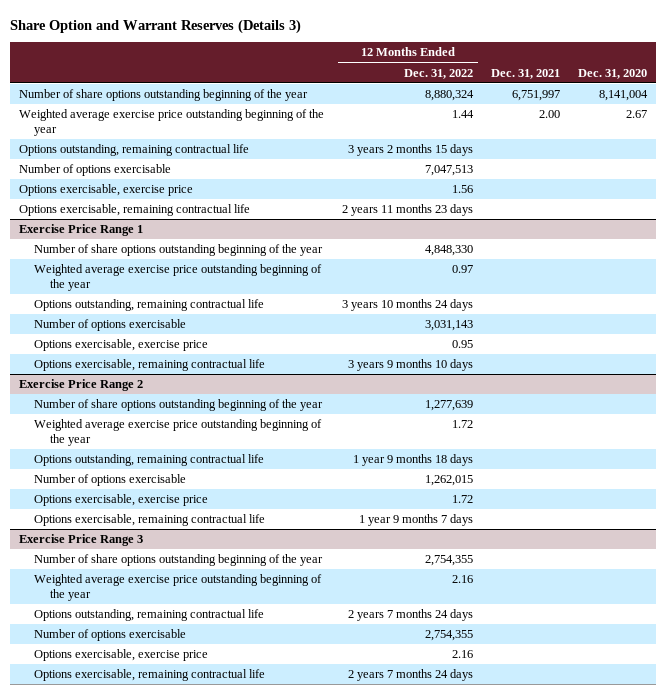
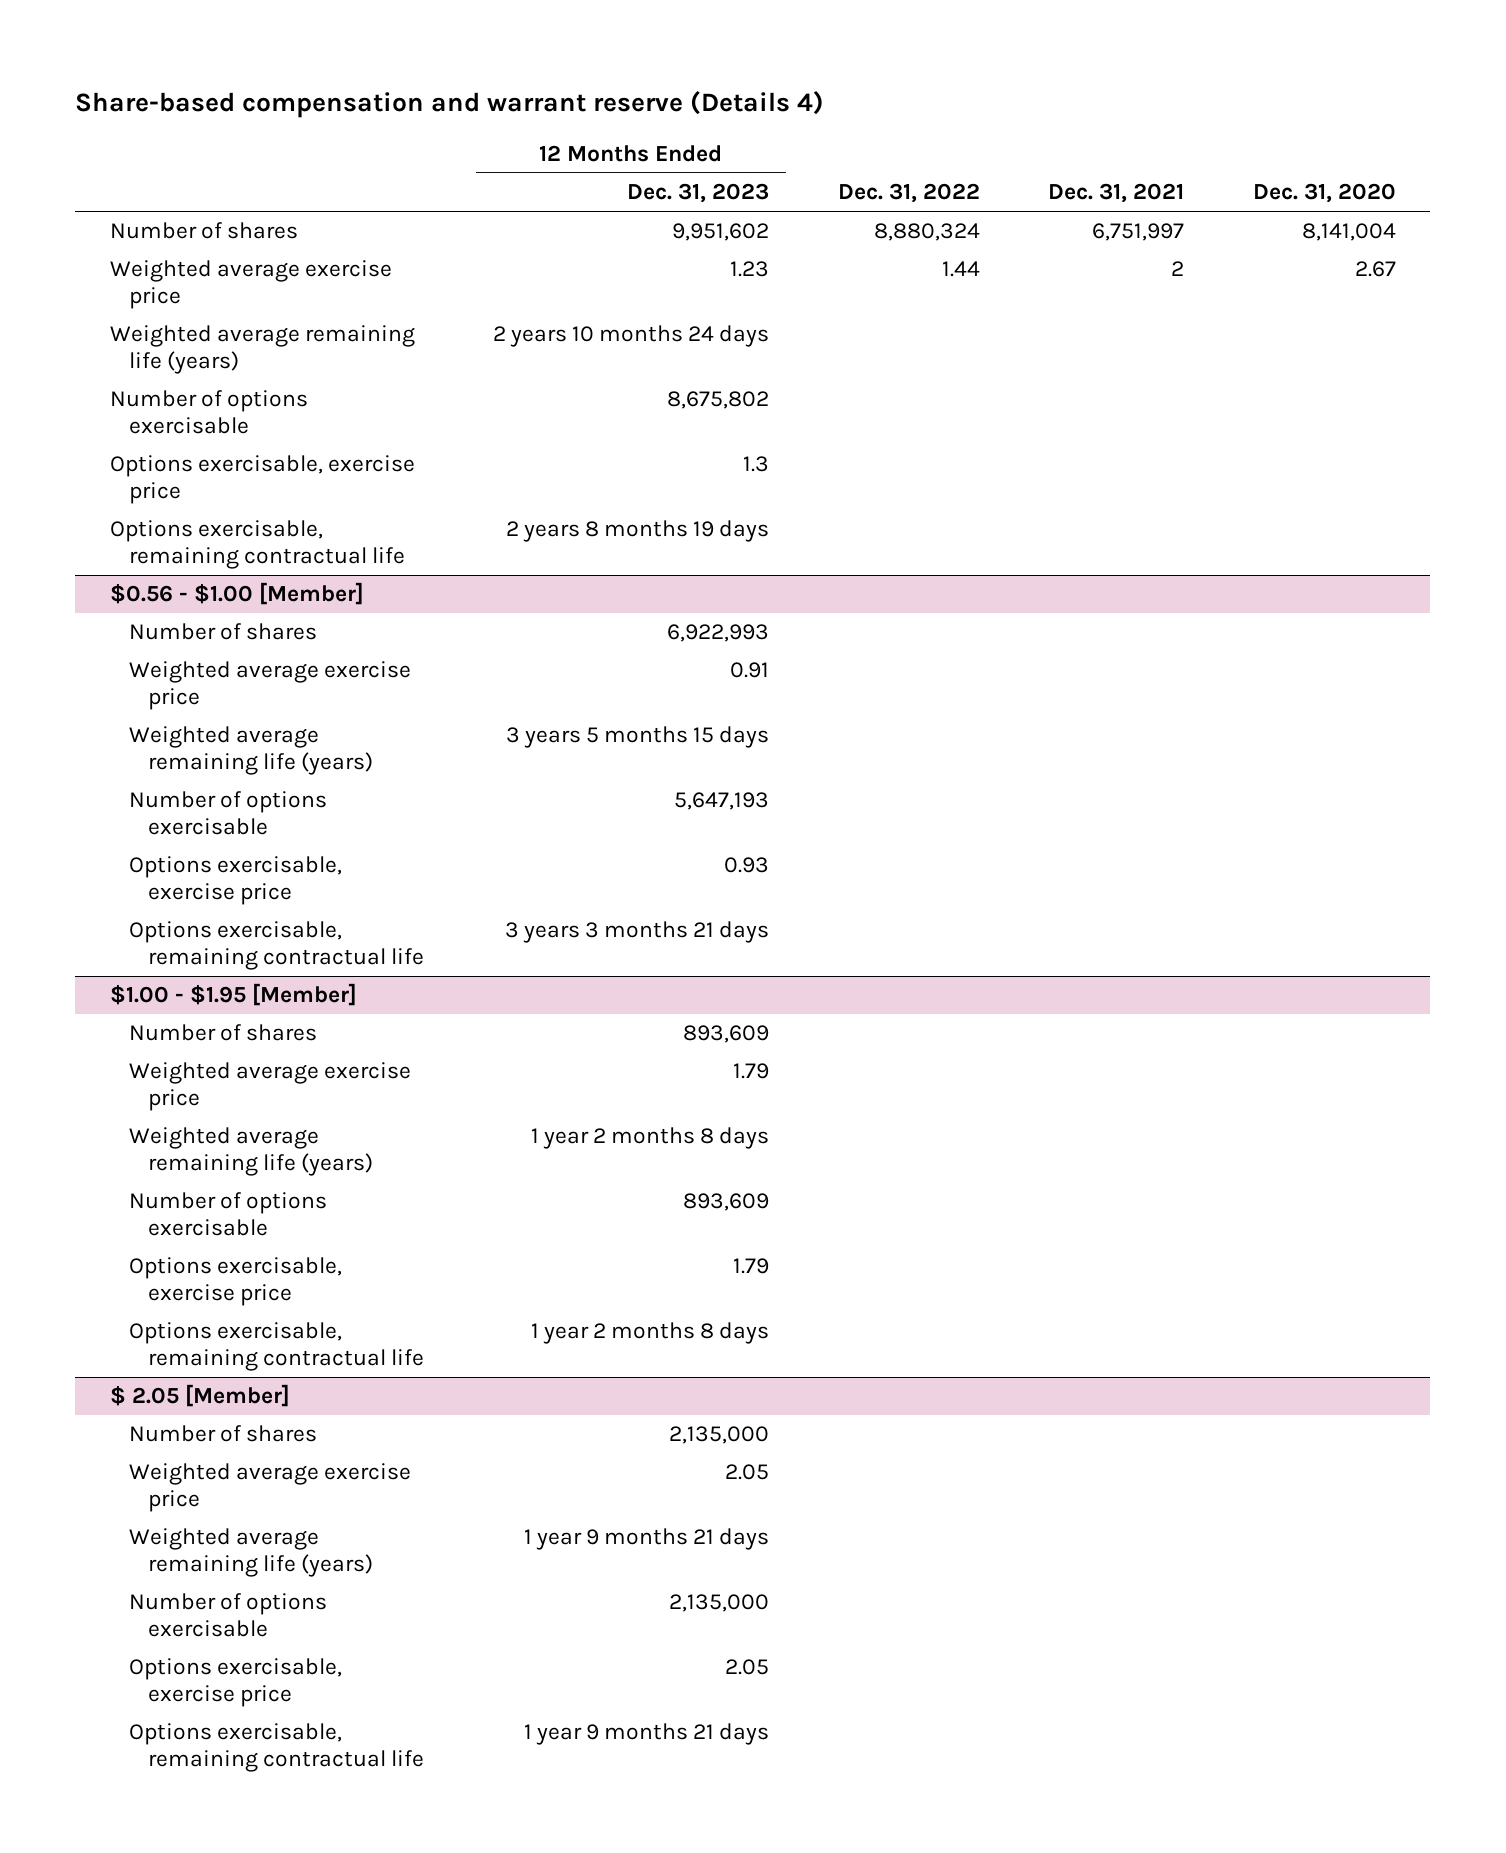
- Share Option and Warrant Reserves (Details 3)
+ Share-based compensation and warrant reserve (Details 4)
- | 12 Months Ended Dec. 31, 2022 | Dec. 31, 2021 | Dec. 31, 2020
+ | 12 Months Ended Dec. 31, 2023 | Dec. 31, 2022 | Dec. 31, 2021 | Dec. 31, 2020
- Number of share options outstanding beginning of the year | 8,880,324 | 6,751,997 | 8,141,004
- Weighted average exercise price outstanding beginning of the year | 1.44 | 2.00 | 2.67
- Options outstanding, remaining contractual life | 3 years 2 months 15 days | |
+ Number of shares | 9,951,602 | 8,880,324 | 6,751,997 | 8,141,004
+ Weighted average exercise price | 1.23 | 1.44 | 2 | 2.67
+ Weighted average remaining life (years) | 2 years 10 months 24 days | | |
- Exercise Price Range 1
- Number of share options outstanding beginning of the year | 4,848,330 | |
- Weighted average exercise price outstanding beginning of the year | 0.97 | |
- Options outstanding, remaining contractual life | 3 years 10 months 24 days | |
+ $0.56 - $1.00 [Member]
+ Number of shares | 6,922,993 | | |
+ Weighted average exercise price | 0.91 | | |
+ Weighted average remaining life (years) | 3 years 5 months 15 days | | |
- Exercise Price Range 2
- Number of share options outstanding beginning of the year | 1,277,639 | |
- Weighted average exercise price outstanding beginning of the year | 1.72 | |
- Options outstanding, remaining contractual life | 1 year 9 months 18 days | |
+ $1.00 - $1.95 [Member]
+ Number of shares | 893,609 | | |
+ Weighted average exercise price | 1.79 | | |
+ Weighted average remaining life (years) | 1 year 2 months 8 days | | |
- Exercise Price Range 3
- Number of share options outstanding beginning of the year | 2,754,355 | |
- Weighted average exercise price outstanding beginning of the year | 2.16 | |
- Options outstanding, remaining contractual life | 2 years 7 months 24 days | |
+ $ 2.05 [Member]
+ Number of shares | 2,135,000 | | |
+ Weighted average exercise price | 2.05 | | |
+ Weighted average remaining life (years) | 1 year 9 months 21 days | | |

